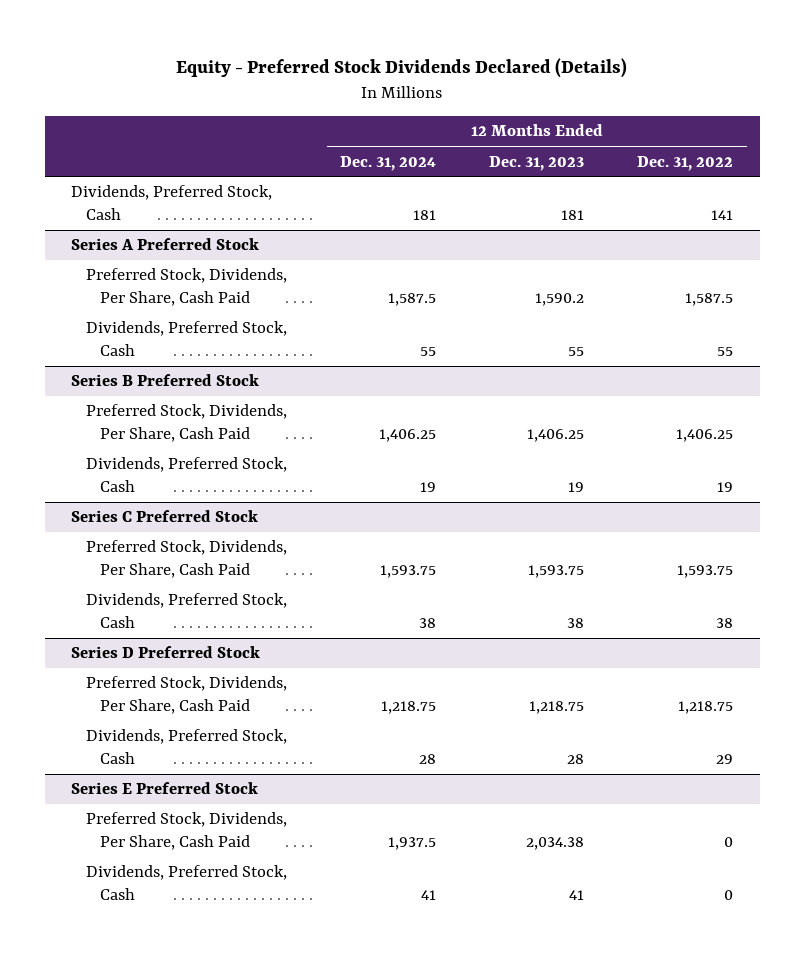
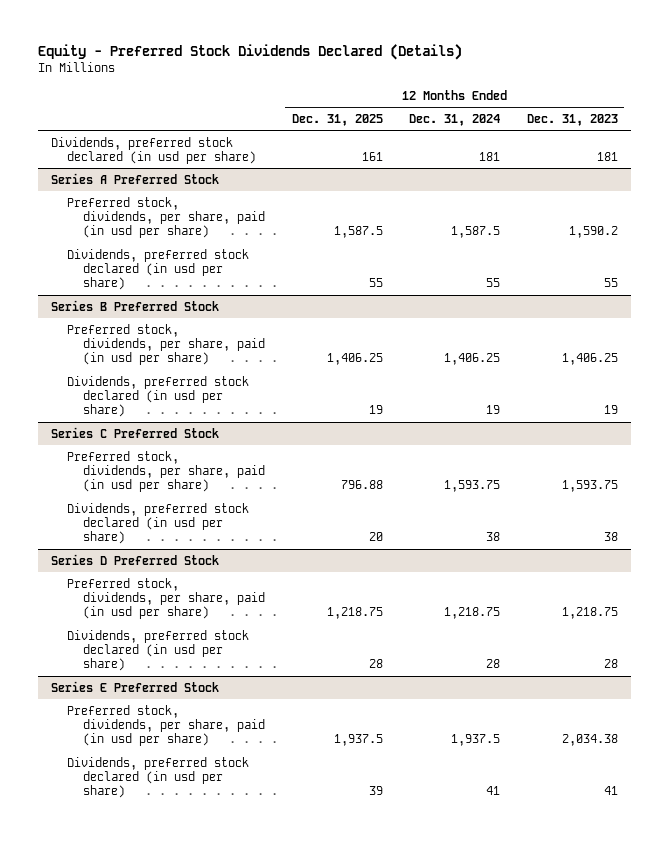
- | 12 Months Ended Dec. 31, 2024 | 12 Months Ended Dec. 31, 2023 | 12 Months Ended Dec. 31, 2022
+ | 12 Months Ended Dec. 31, 2025 | 12 Months Ended Dec. 31, 2024 | 12 Months Ended Dec. 31, 2023
- Dividends, Preferred Stock, Cash | 181 | 181 | 141
+ Dividends, preferred stock declared (in usd per share) | 161 | 181 | 181
@ Series A Preferred Stock
- Preferred Stock, Dividends, Per Share, Cash Paid | 1,587.5 | 1,590.2 | 1,587.5
- Dividends, Preferred Stock, Cash | 55 | 55 | 55
+ Preferred stock, dividends, per share, paid (in usd per share) | 1,587.5 | 1,587.5 | 1,590.2
+ Dividends, preferred stock declared (in usd per share) | 55 | 55 | 55
@ Series B Preferred Stock
- Preferred Stock, Dividends, Per Share, Cash Paid | 1,406.25 | 1,406.25 | 1,406.25
- Dividends, Preferred Stock, Cash | 19 | 19 | 19
+ Preferred stock, dividends, per share, paid (in usd per share) | 1,406.25 | 1,406.25 | 1,406.25
+ Dividends, preferred stock declared (in usd per share) | 19 | 19 | 19
@ Series C Preferred Stock
- Preferred Stock, Dividends, Per Share, Cash Paid | 1,593.75 | 1,593.75 | 1,593.75
- Dividends, Preferred Stock, Cash | 38 | 38 | 38
+ Preferred stock, dividends, per share, paid (in usd per share) | 796.88 | 1,593.75 | 1,593.75
+ Dividends, preferred stock declared (in usd per share) | 20 | 38 | 38
@ Series D Preferred Stock
- Preferred Stock, Dividends, Per Share, Cash Paid | 1,218.75 | 1,218.75 | 1,218.75
- Dividends, Preferred Stock, Cash | 28 | 28 | 29
+ Preferred stock, dividends, per share, paid (in usd per share) | 1,218.75 | 1,218.75 | 1,218.75
+ Dividends, preferred stock declared (in usd per share) | 28 | 28 | 28
@ Series E Preferred Stock
- Preferred Stock, Dividends, Per Share, Cash Paid | 1,937.5 | 2,034.38 | 0
- Dividends, Preferred Stock, Cash | 41 | 41 | 0
+ Preferred stock, dividends, per share, paid (in usd per share) | 1,937.5 | 1,937.5 | 2,034.38
+ Dividends, preferred stock declared (in usd per share) | 39 | 41 | 41

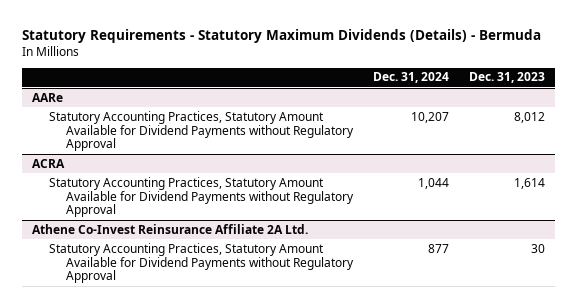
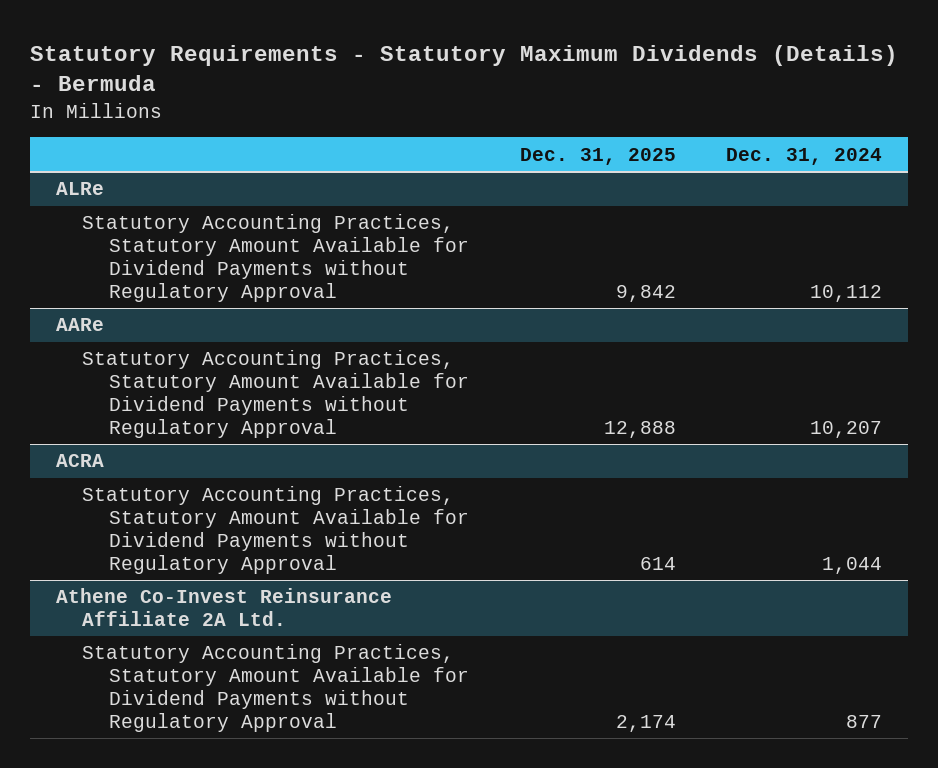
- | Dec. 31, 2024 | Dec. 31, 2023
+ | Dec. 31, 2025 | Dec. 31, 2024
+ ALRe
+ Statutory Accounting Practices, Statutory Amount Available for Dividend Payments without Regulatory Approval | 9,842 | 10,112

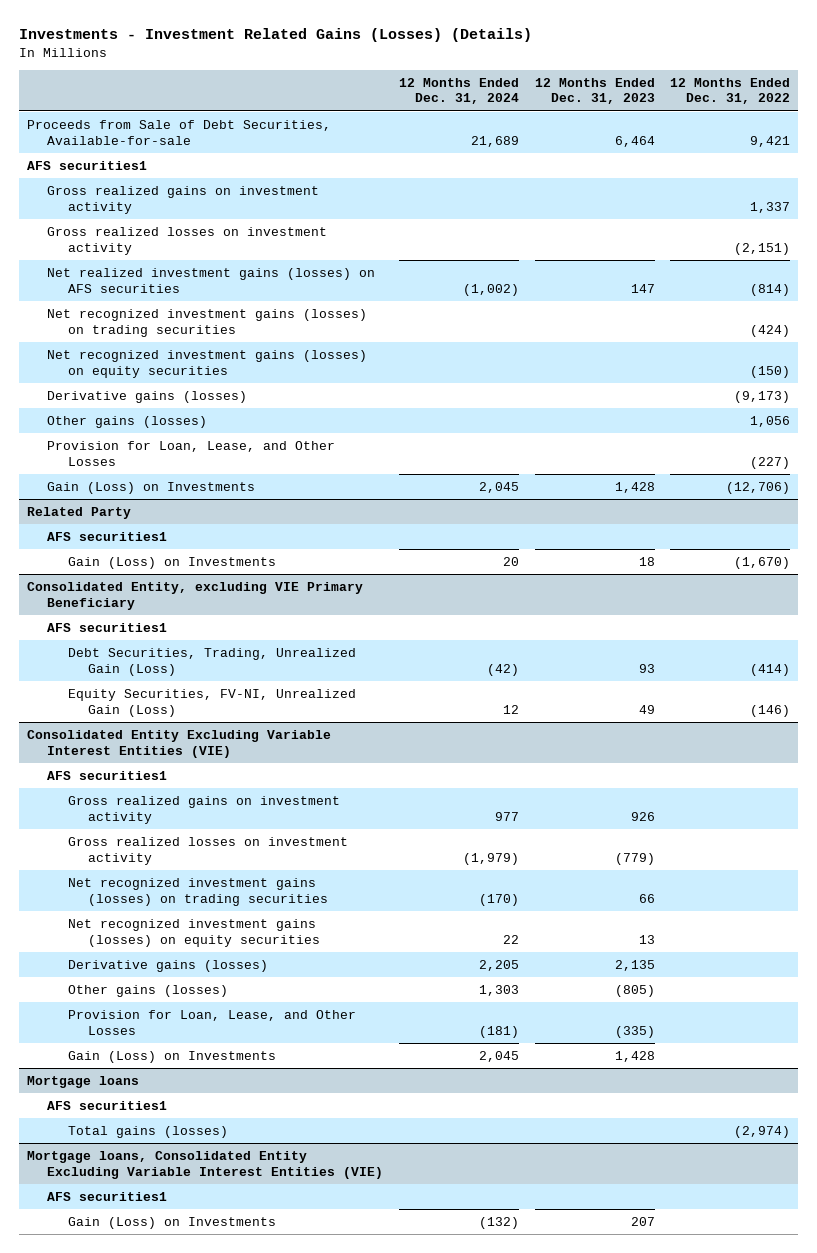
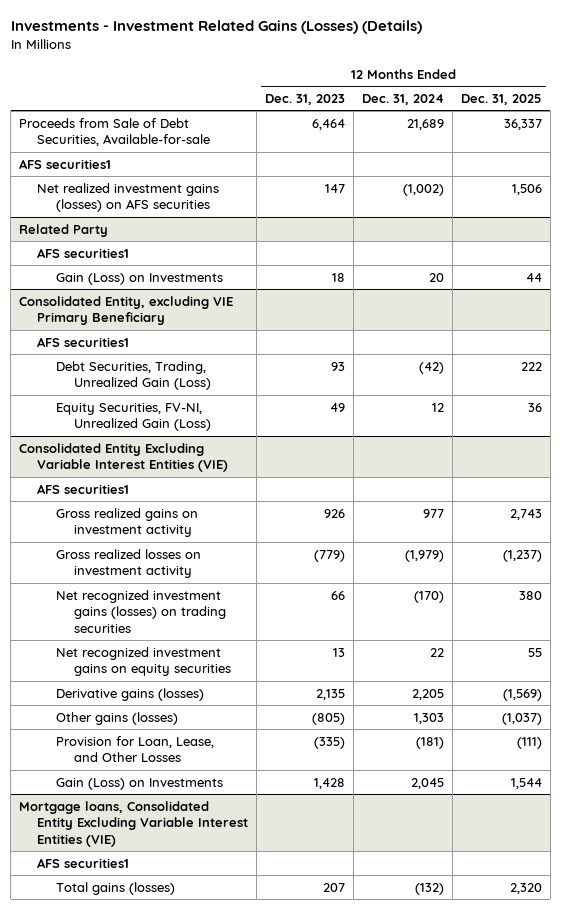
- | 12 Months Ended Dec. 31, 2024 | 12 Months Ended Dec. 31, 2023 | 12 Months Ended Dec. 31, 2022
+ | 12 Months Ended Dec. 31, 2023 | 12 Months Ended Dec. 31, 2024 | 12 Months Ended Dec. 31, 2025
- Gross realized gains on investment activity | | | 1,337
- Gross realized losses on investment activity | | | (2,151)
- Net recognized investment gains (losses) on trading securities | | | (424)
- Net recognized investment gains (losses) on equity securities | | | (150)
- Derivative gains (losses) | | | (9,173)
- Other gains (losses) | | | 1,056
- Provision for Loan, Lease, and Other Losses | | | (227)
- Gain (Loss) on Investments | 2,045 | 1,428 | (12,706)
@ Consolidated Entity Excluding Variable Interest Entities (VIE)
- Net recognized investment gains (losses) on equity securities | 22 | 13 |
+ Net recognized investment gains on equity securities | 13 | 22 | 55
- Mortgage loans
- AFS securities1
- Total gains (losses) | | | (2,974)
@ Mortgage loans, Consolidated Entity Excluding Variable Interest Entities (VIE)
- Gain (Loss) on Investments | (132) | 207 |
+ Total gains (losses) | 207 | (132) | 2,320

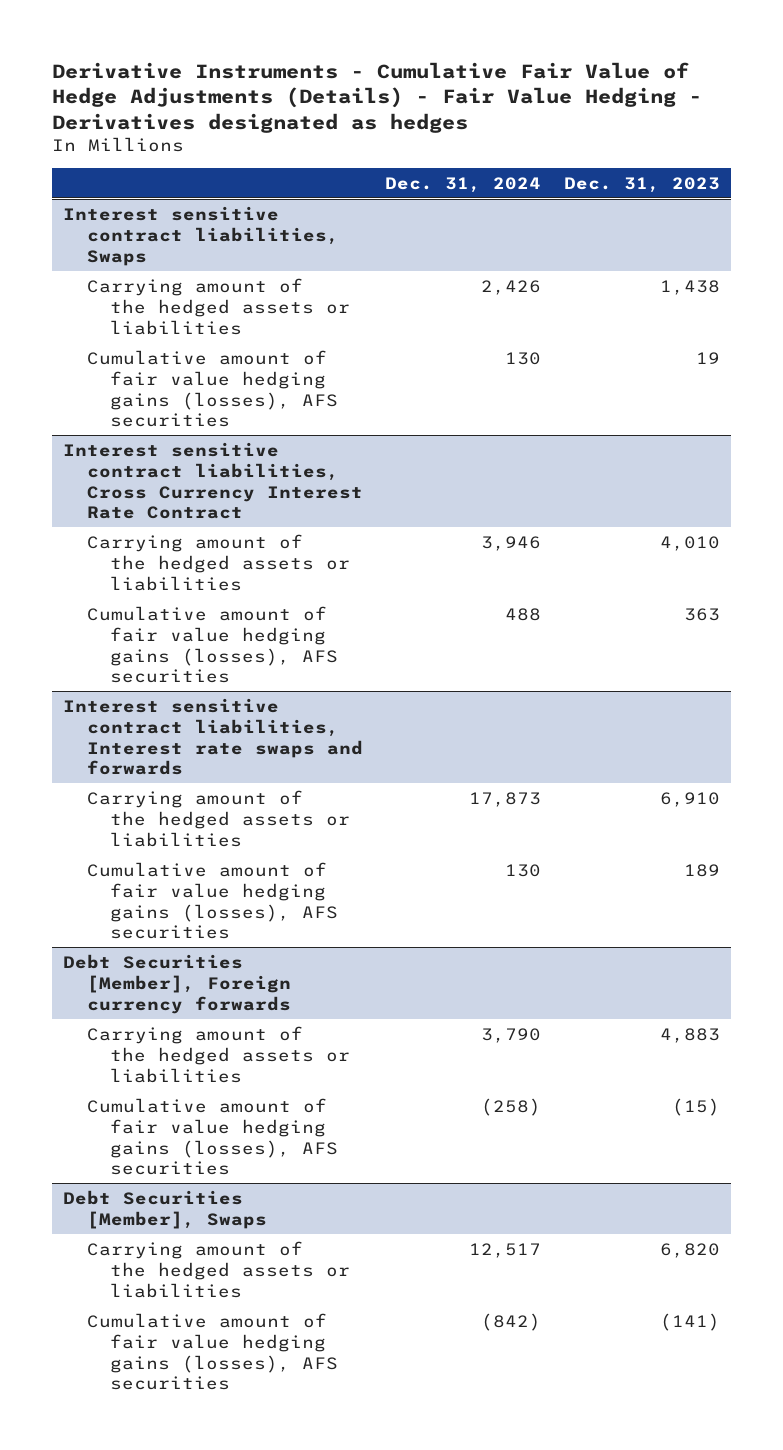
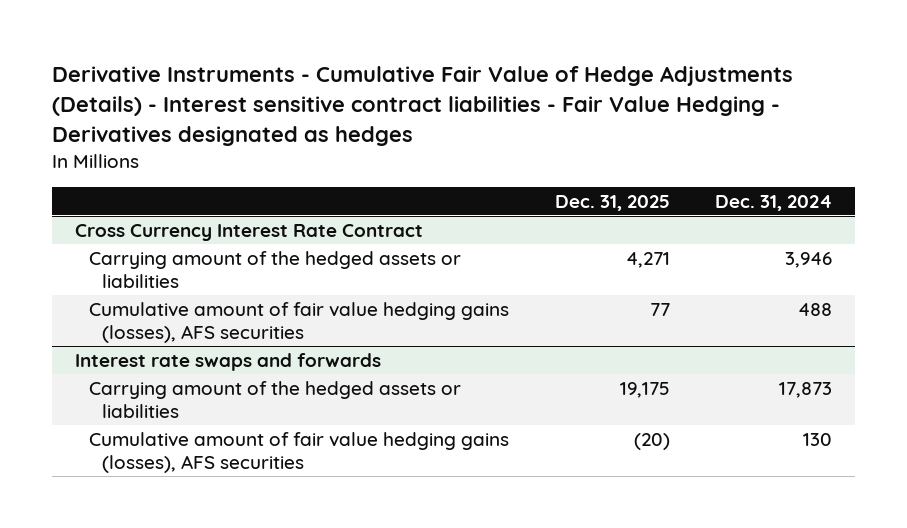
- Derivative Instruments - Cumulative Fair Value of Hedge Adjustments (Details) - Fair Value Hedging - Derivatives designated as hedges
+ Derivative Instruments - Cumulative Fair Value of Hedge Adjustments (Details) - Interest sensitive contract liabilities - Fair Value Hedging - Derivatives designated as hedges
- | Dec. 31, 2024 | Dec. 31, 2023
+ | Dec. 31, 2025 | Dec. 31, 2024
- Interest sensitive contract liabilities, Swaps
- Carrying amount of the hedged assets or liabilities | 2,426 | 1,438
- Cumulative amount of fair value hedging gains (losses), AFS securities | 130 | 19
- Interest sensitive contract liabilities, Cross Currency Interest Rate Contract
+ Cross Currency Interest Rate Contract
- Interest sensitive contract liabilities, Interest rate swaps and forwards
+ Interest rate swaps and forwards
- Debt Securities [Member], Foreign currency forwards
- Carrying amount of the hedged assets or liabilities | 3,790 | 4,883
- Cumulative amount of fair value hedging gains (losses), AFS securities | (258) | (15)
- Debt Securities [Member], Swaps
- Carrying amount of the hedged assets or liabilities | 12,517 | 6,820
- Cumulative amount of fair value hedging gains (losses), AFS securities | (842) | (141)

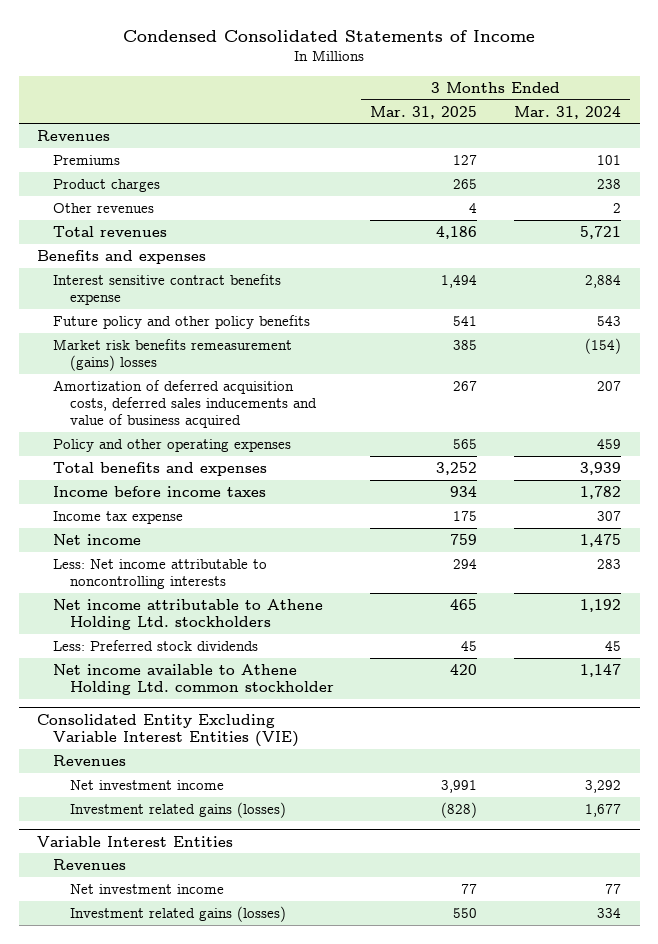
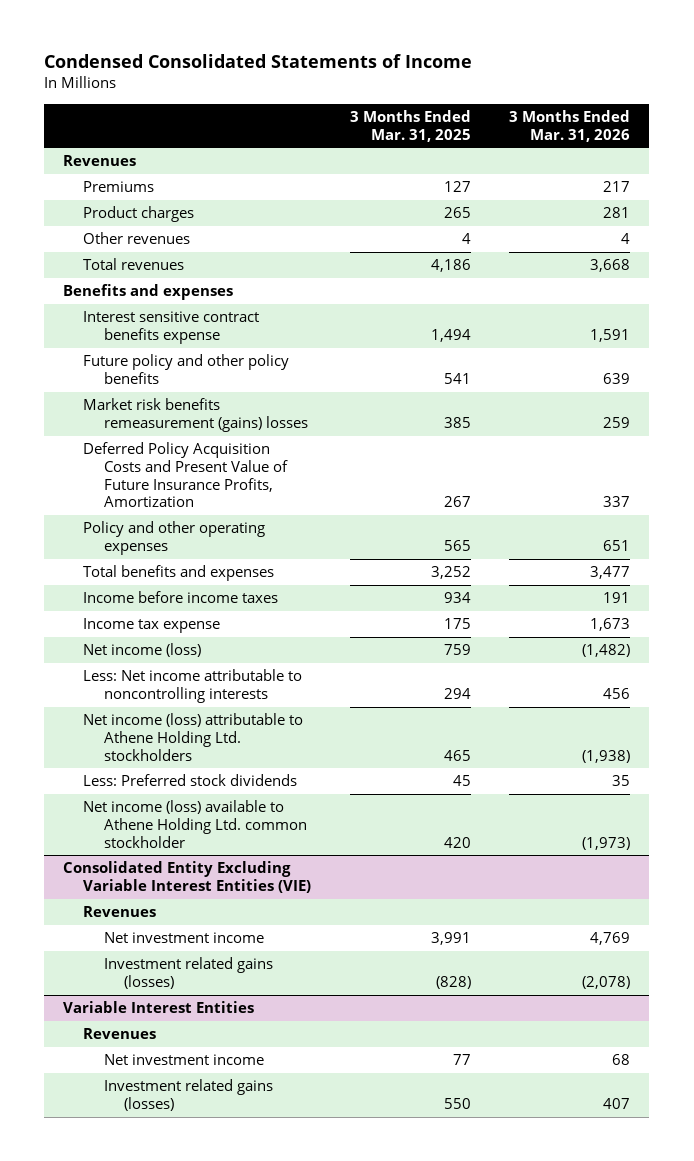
- | 3 Months Ended Mar. 31, 2025 | 3 Months Ended Mar. 31, 2024
+ | 3 Months Ended Mar. 31, 2025 | 3 Months Ended Mar. 31, 2026
- Amortization of deferred acquisition costs, deferred sales inducements and value of business acquired | 267 | 207
+ Deferred Policy Acquisition Costs and Present Value of Future Insurance Profits, Amortization | 267 | 337
- Net income | 759 | 1,475
+ Net income (loss) | 759 | (1,482)
- Net income attributable to Athene Holding Ltd. stockholders | 465 | 1,192
+ Net income (loss) attributable to Athene Holding Ltd. stockholders | 465 | (1,938)
- Net income available to Athene Holding Ltd. common stockholder | 420 | 1,147
+ Net income (loss) available to Athene Holding Ltd. common stockholder | 420 | (1,973)

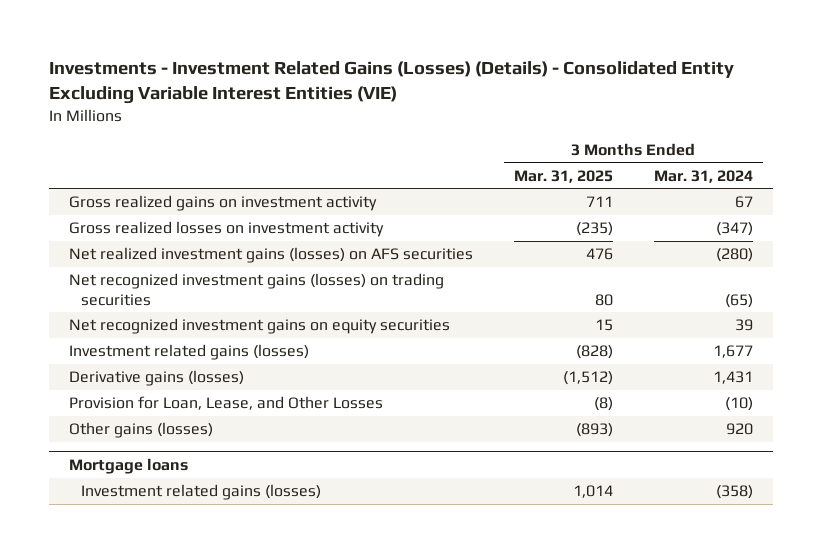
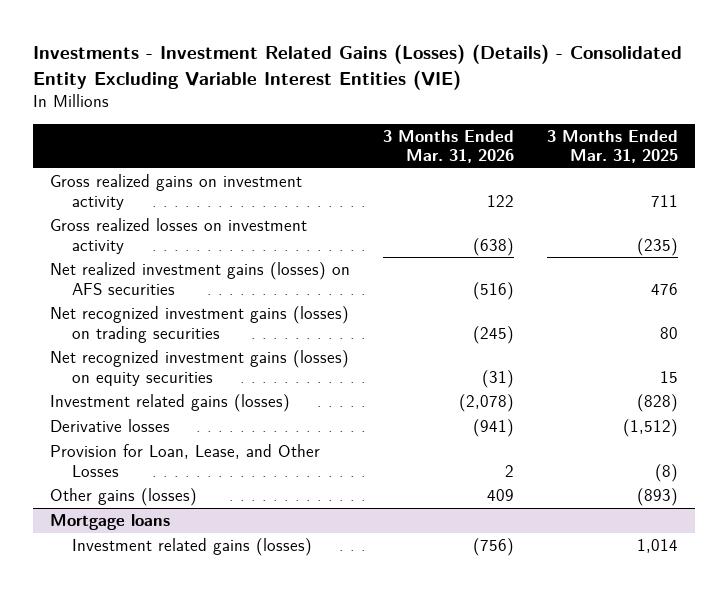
- | 3 Months Ended Mar. 31, 2025 | 3 Months Ended Mar. 31, 2024
+ | 3 Months Ended Mar. 31, 2026 | 3 Months Ended Mar. 31, 2025
- Net recognized investment gains on equity securities | 15 | 39
+ Net recognized investment gains (losses) on equity securities | (31) | 15
- Derivative gains (losses) | (1,512) | 1,431
+ Derivative losses | (941) | (1,512)

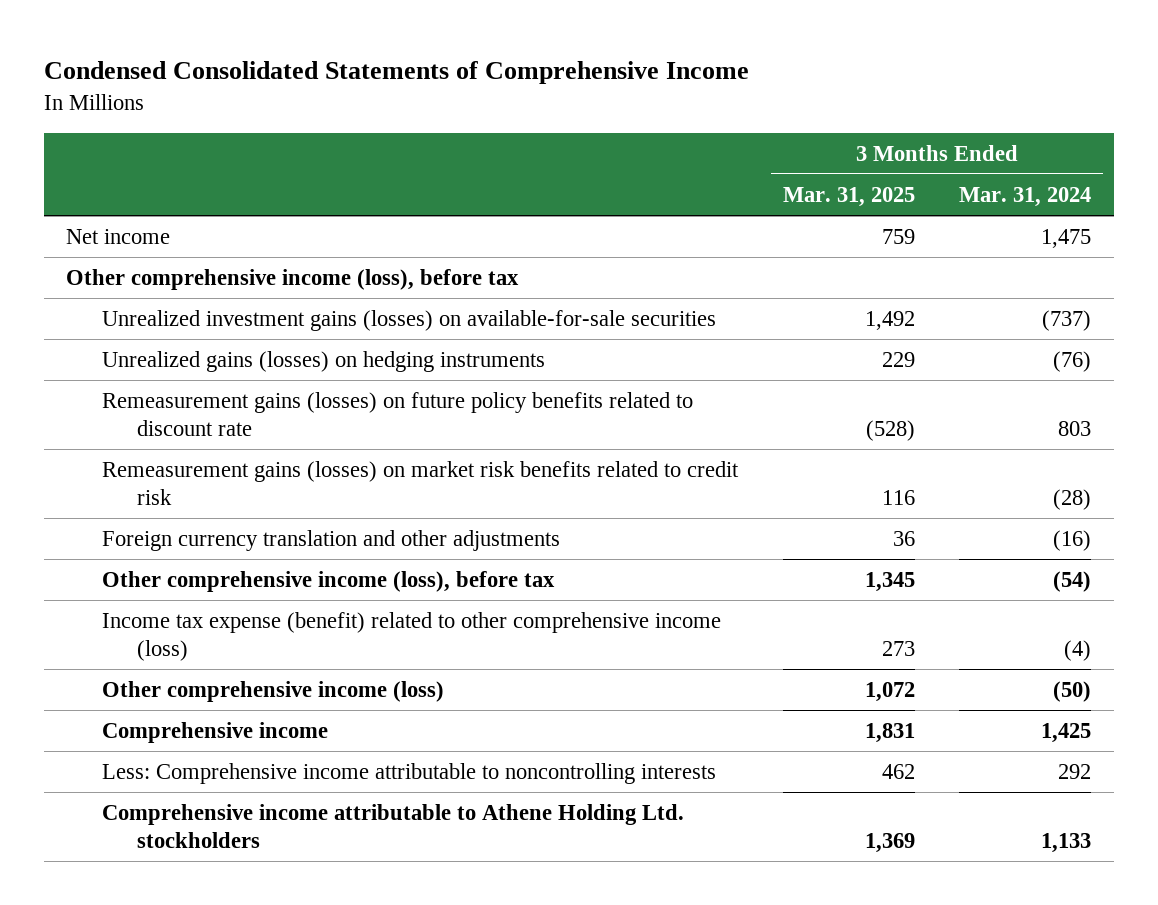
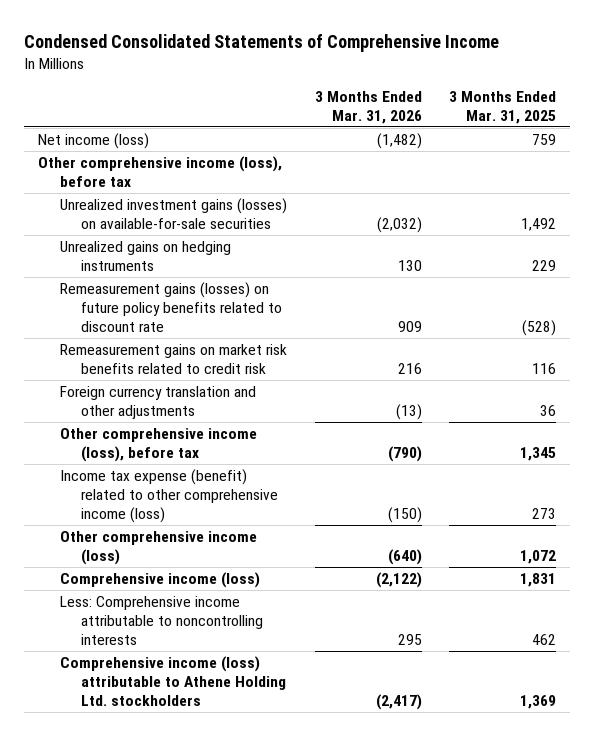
- | 3 Months Ended Mar. 31, 2025 | 3 Months Ended Mar. 31, 2024
+ | 3 Months Ended Mar. 31, 2026 | 3 Months Ended Mar. 31, 2025
- Net income | 759 | 1,475
+ Net income (loss) | (1,482) | 759
- Unrealized gains (losses) on hedging instruments | 229 | (76)
+ Unrealized gains on hedging instruments | 130 | 229
- Remeasurement gains (losses) on market risk benefits related to credit risk | 116 | (28)
+ Remeasurement gains on market risk benefits related to credit risk | 216 | 116
- Comprehensive income | 1,831 | 1,425
+ Comprehensive income (loss) | (2,122) | 1,831
- Comprehensive income attributable to Athene Holding Ltd. stockholders | 1,369 | 1,133
+ Comprehensive income (loss) attributable to Athene Holding Ltd. stockholders | (2,417) | 1,369

